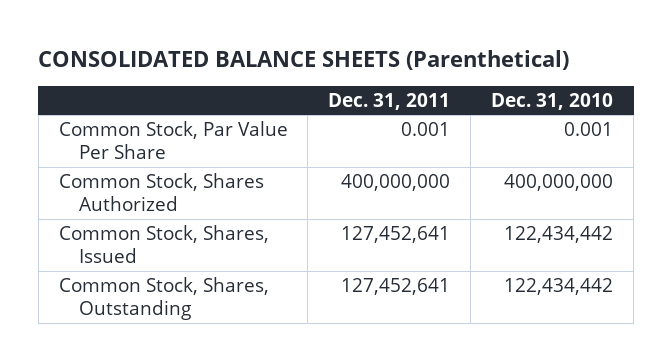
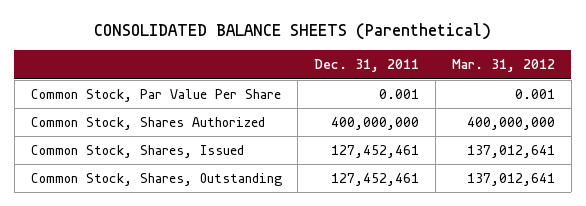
- | Dec. 31, 2011 | Dec. 31, 2010
+ | Dec. 31, 2011 | Mar. 31, 2012
- Common Stock, Shares, Issued | 127,452,641 | 122,434,442
- Common Stock, Shares, Outstanding | 127,452,641 | 122,434,442
+ Common Stock, Shares, Issued | 127,452,461 | 137,012,641
+ Common Stock, Shares, Outstanding | 127,452,461 | 137,012,641

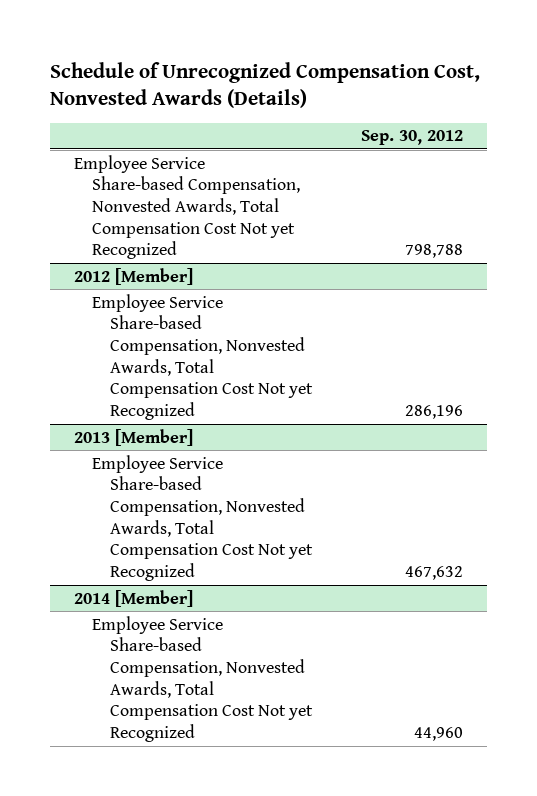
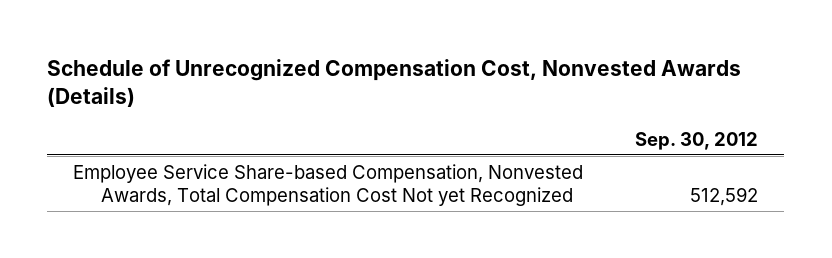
- Employee Service Share-based Compensation, Nonvested Awards, Total Compensation Cost Not yet Recognized | 798,788
- 2012 [Member]
- Employee Service Share-based Compensation, Nonvested Awards, Total Compensation Cost Not yet Recognized | 286,196
- 2013 [Member]
- Employee Service Share-based Compensation, Nonvested Awards, Total Compensation Cost Not yet Recognized | 467,632
- 2014 [Member]
- Employee Service Share-based Compensation, Nonvested Awards, Total Compensation Cost Not yet Recognized | 44,960
+ Employee Service Share-based Compensation, Nonvested Awards, Total Compensation Cost Not yet Recognized | 512,592

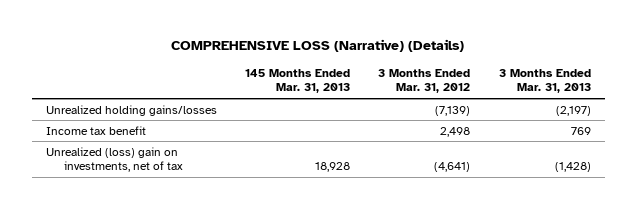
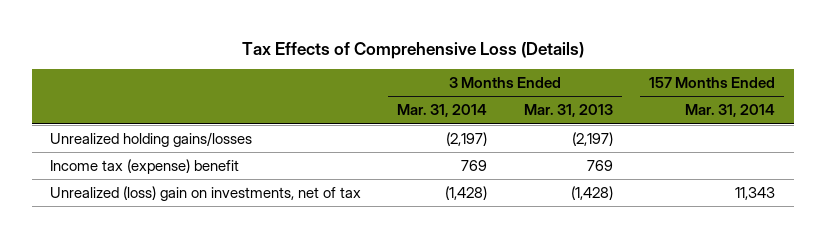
- COMPREHENSIVE LOSS (Narrative) (Details)
+ Tax Effects of Comprehensive Loss (Details)
- | 145 Months Ended Mar. 31, 2013 | 3 Months Ended Mar. 31, 2012 | 3 Months Ended Mar. 31, 2013
+ | 3 Months Ended Mar. 31, 2014 | 3 Months Ended Mar. 31, 2013 | 157 Months Ended Mar. 31, 2014
- Income tax benefit | | 2,498 | 769
+ Income tax (expense) benefit | 769 | 769 |

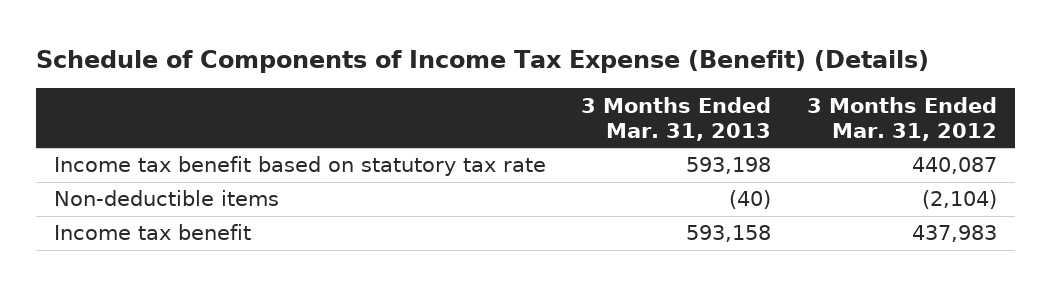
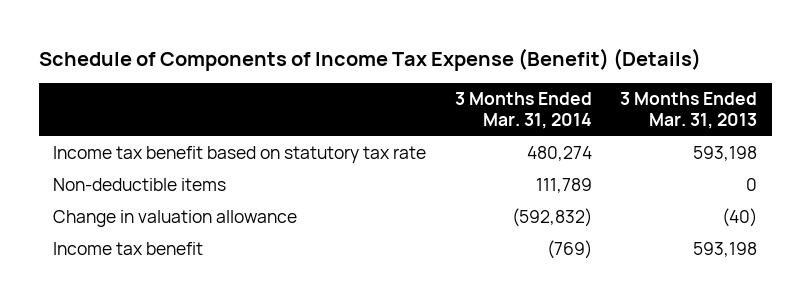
- | 3 Months Ended Mar. 31, 2013 | 3 Months Ended Mar. 31, 2012
+ | 3 Months Ended Mar. 31, 2014 | 3 Months Ended Mar. 31, 2013
- Non-deductible items | (40) | (2,104)
- Income tax benefit | 593,158 | 437,983
+ Non-deductible items | 111,789 | 0
+ Change in valuation allowance | (592,832) | (40)
+ Income tax benefit | (769) | 593,198

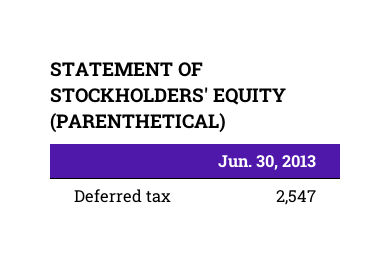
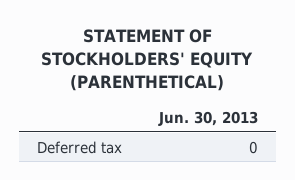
- Deferred tax | 2,547
+ Deferred tax | 0

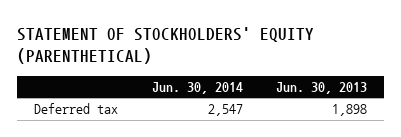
- | Jun. 30, 2013
+ | Jun. 30, 2014 | Jun. 30, 2013
- Deferred tax | 0
+ Deferred tax | 2,547 | 1,898

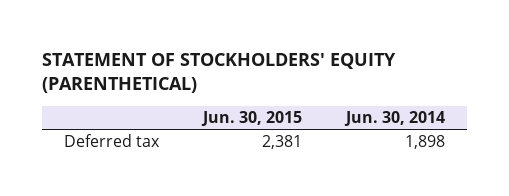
- | Jun. 30, 2014 | Jun. 30, 2013
+ | Jun. 30, 2015 | Jun. 30, 2014
- Deferred tax | 2,547 | 1,898
+ Deferred tax | 2,381 | 1,898

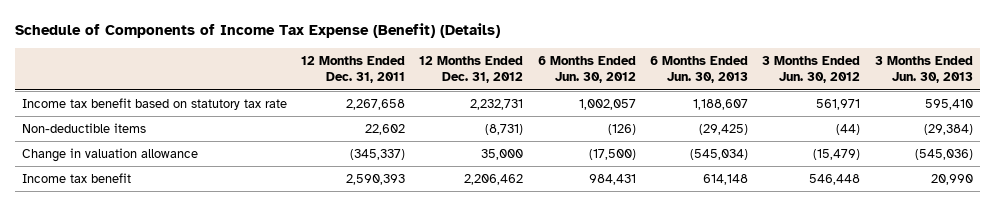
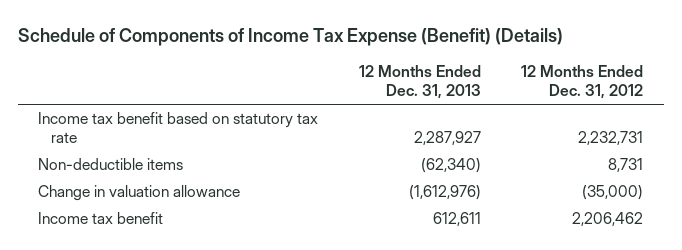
- | 12 Months Ended Dec. 31, 2011 | 12 Months Ended Dec. 31, 2012 | 6 Months Ended Jun. 30, 2012 | 6 Months Ended Jun. 30, 2013 | 3 Months Ended Jun. 30, 2012 | 3 Months Ended Jun. 30, 2013
+ | 12 Months Ended Dec. 31, 2013 | 12 Months Ended Dec. 31, 2012
- Non-deductible items | 22,602 | (8,731) | (126) | (29,425) | (44) | (29,384)
- Change in valuation allowance | (345,337) | 35,000 | (17,500) | (545,034) | (15,479) | (545,036)
+ Non-deductible items | (62,340) | 8,731
+ Change in valuation allowance | (1,612,976) | (35,000)

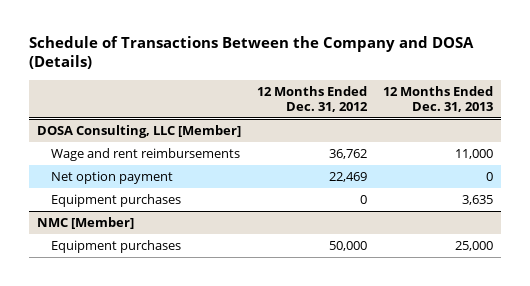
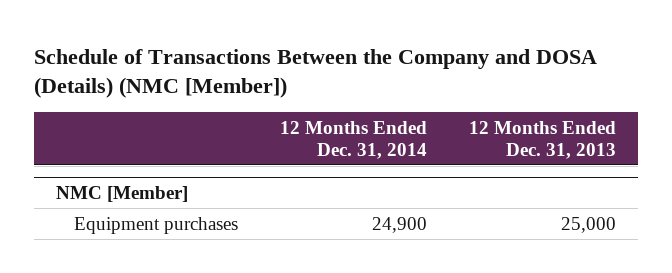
- Schedule of Transactions Between the Company and DOSA (Details)
+ Schedule of Transactions Between the Company and DOSA (Details) (NMC [Member])
- | 12 Months Ended Dec. 31, 2012 | 12 Months Ended Dec. 31, 2013
+ | 12 Months Ended Dec. 31, 2014 | 12 Months Ended Dec. 31, 2013
- DOSA Consulting, LLC [Member]
- Wage and rent reimbursements | 36,762 | 11,000
- Net option payment | 22,469 | 0
- Equipment purchases | 0 | 3,635

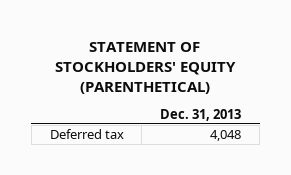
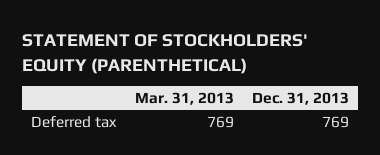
- | Dec. 31, 2013
+ | Mar. 31, 2013 | Dec. 31, 2013
- Deferred tax | 4,048
+ Deferred tax | 769 | 769

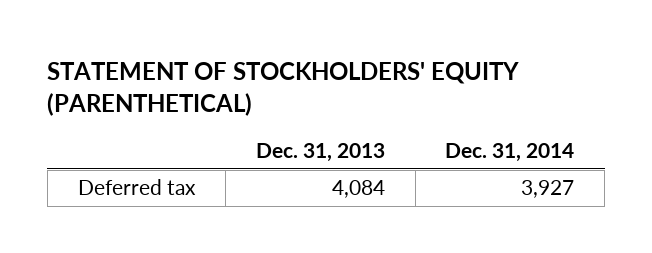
- | Mar. 31, 2013 | Dec. 31, 2013
+ | Dec. 31, 2013 | Dec. 31, 2014
- Deferred tax | 769 | 769
+ Deferred tax | 4,084 | 3,927

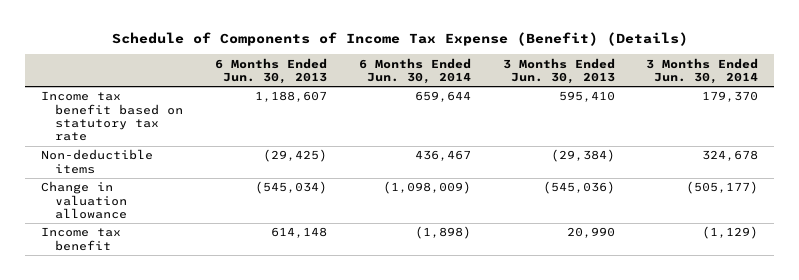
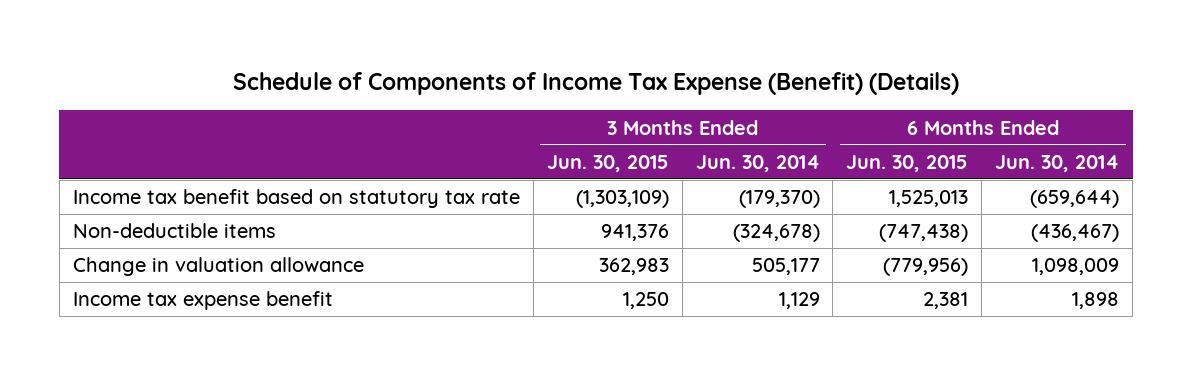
- | 6 Months Ended Jun. 30, 2013 | 6 Months Ended Jun. 30, 2014 | 3 Months Ended Jun. 30, 2013 | 3 Months Ended Jun. 30, 2014
+ | 3 Months Ended Jun. 30, 2015 | 3 Months Ended Jun. 30, 2014 | 6 Months Ended Jun. 30, 2015 | 6 Months Ended Jun. 30, 2014
- Income tax benefit based on statutory tax rate | 1,188,607 | 659,644 | 595,410 | 179,370
- Non-deductible items | (29,425) | 436,467 | (29,384) | 324,678
- Change in valuation allowance | (545,034) | (1,098,009) | (545,036) | (505,177)
- Income tax benefit | 614,148 | (1,898) | 20,990 | (1,129)
+ Income tax benefit based on statutory tax rate | (1,303,109) | (179,370) | 1,525,013 | (659,644)
+ Non-deductible items | 941,376 | (324,678) | (747,438) | (436,467)
+ Change in valuation allowance | 362,983 | 505,177 | (779,956) | 1,098,009
+ Income tax expense benefit | 1,250 | 1,129 | 2,381 | 1,898

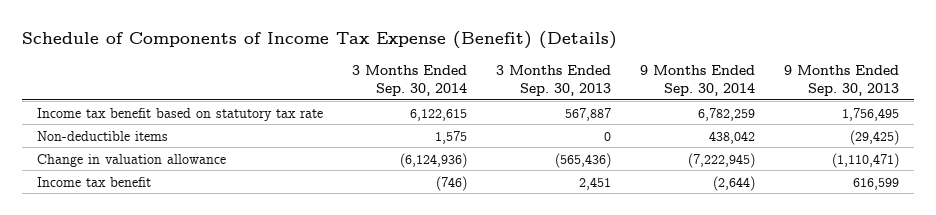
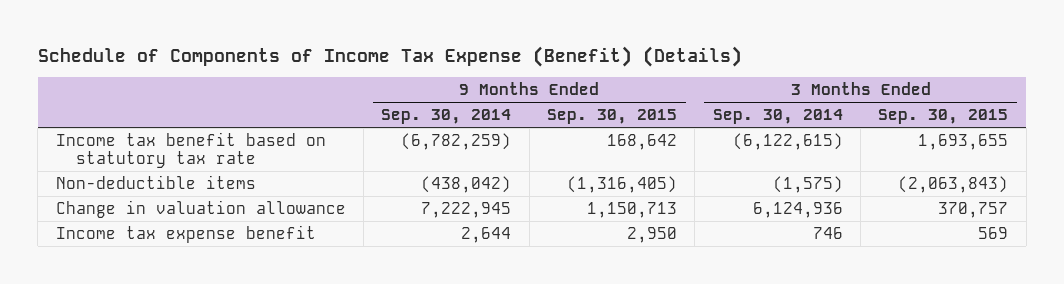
- | 3 Months Ended Sep. 30, 2014 | 3 Months Ended Sep. 30, 2013 | 9 Months Ended Sep. 30, 2014 | 9 Months Ended Sep. 30, 2013
+ | 9 Months Ended Sep. 30, 2014 | 9 Months Ended Sep. 30, 2015 | 3 Months Ended Sep. 30, 2014 | 3 Months Ended Sep. 30, 2015
- Income tax benefit based on statutory tax rate | 6,122,615 | 567,887 | 6,782,259 | 1,756,495
- Non-deductible items | 1,575 | 0 | 438,042 | (29,425)
- Change in valuation allowance | (6,124,936) | (565,436) | (7,222,945) | (1,110,471)
- Income tax benefit | (746) | 2,451 | (2,644) | 616,599
+ Income tax benefit based on statutory tax rate | (6,782,259) | 168,642 | (6,122,615) | 1,693,655
+ Non-deductible items | (438,042) | (1,316,405) | (1,575) | (2,063,843)
+ Change in valuation allowance | 7,222,945 | 1,150,713 | 6,124,936 | 370,757
+ Income tax expense benefit | 2,644 | 2,950 | 746 | 569

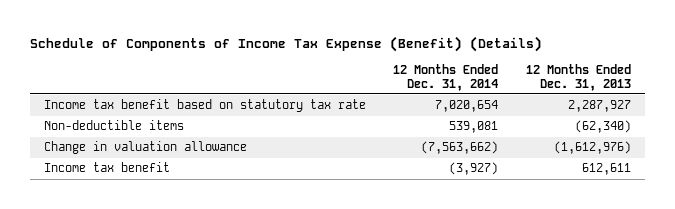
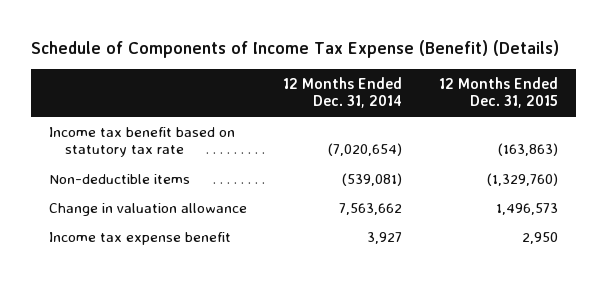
- | 12 Months Ended Dec. 31, 2014 | 12 Months Ended Dec. 31, 2013
+ | 12 Months Ended Dec. 31, 2014 | 12 Months Ended Dec. 31, 2015
- Income tax benefit based on statutory tax rate | 7,020,654 | 2,287,927
- Non-deductible items | 539,081 | (62,340)
- Change in valuation allowance | (7,563,662) | (1,612,976)
- Income tax benefit | (3,927) | 612,611
+ Income tax benefit based on statutory tax rate | (7,020,654) | (163,863)
+ Non-deductible items | (539,081) | (1,329,760)
+ Change in valuation allowance | 7,563,662 | 1,496,573
+ Income tax expense benefit | 3,927 | 2,950

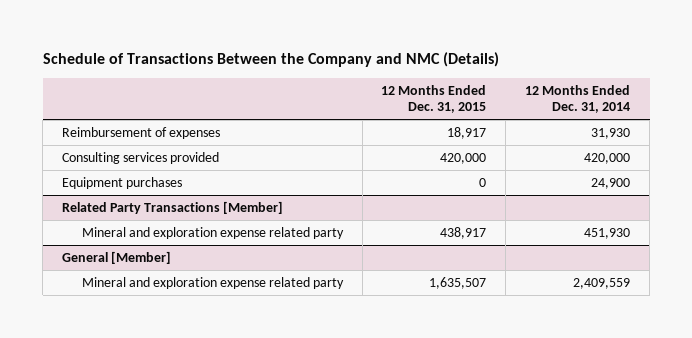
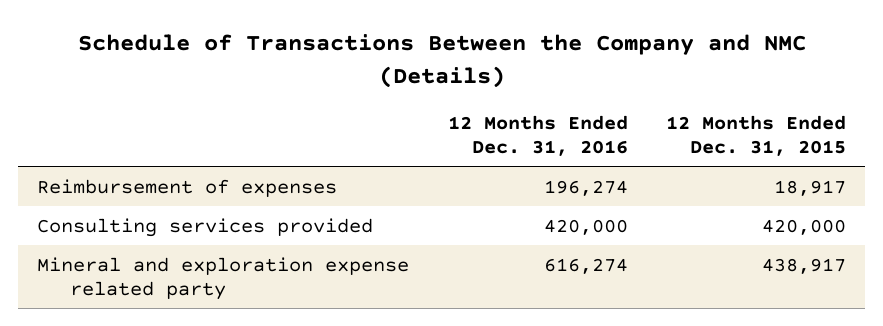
- | 12 Months Ended Dec. 31, 2015 | 12 Months Ended Dec. 31, 2014
+ | 12 Months Ended Dec. 31, 2016 | 12 Months Ended Dec. 31, 2015
- Equipment purchases | 0 | 24,900
- Related Party Transactions [Member]
- General [Member]
- Mineral and exploration expense related party | 1,635,507 | 2,409,559

